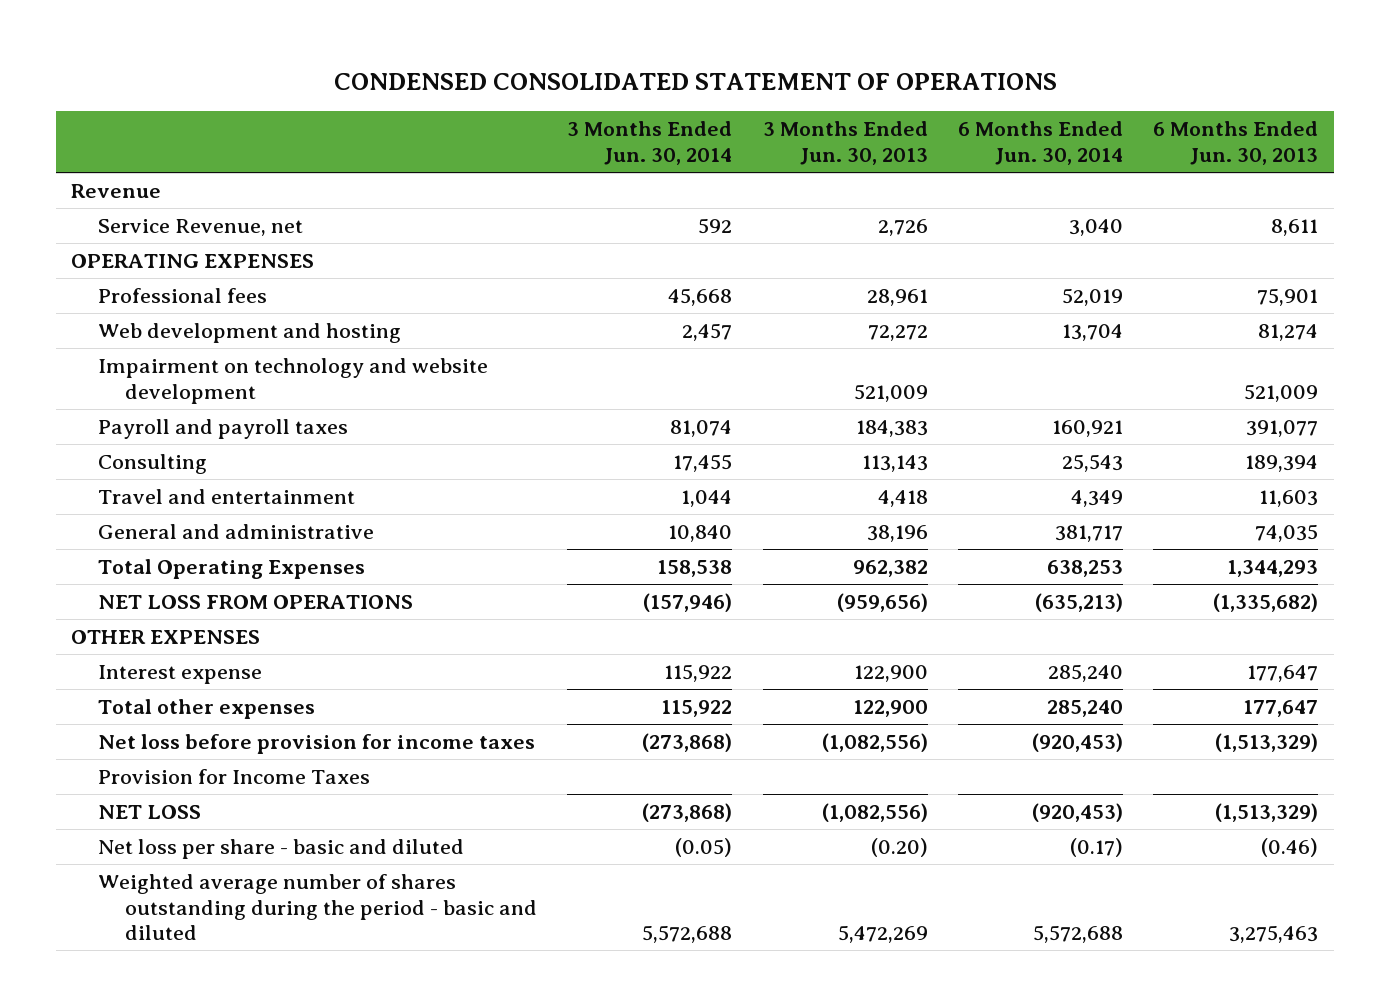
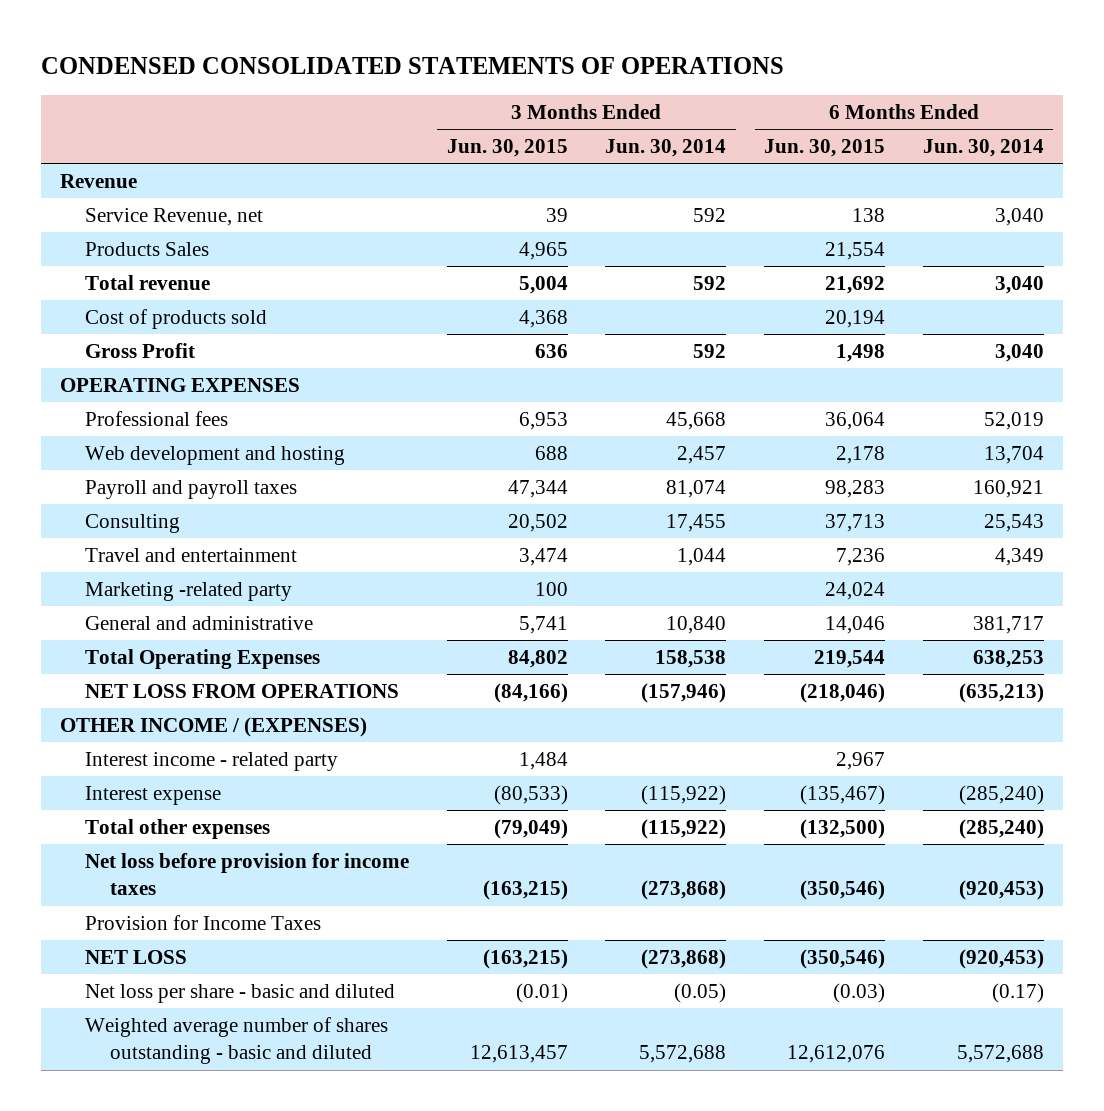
- CONDENSED CONSOLIDATED STATEMENT OF OPERATIONS
+ CONDENSED CONSOLIDATED STATEMENTS OF OPERATIONS
- | 3 Months Ended Jun. 30, 2014 | 3 Months Ended Jun. 30, 2013 | 6 Months Ended Jun. 30, 2014 | 6 Months Ended Jun. 30, 2013
+ | 3 Months Ended Jun. 30, 2015 | 3 Months Ended Jun. 30, 2014 | 6 Months Ended Jun. 30, 2015 | 6 Months Ended Jun. 30, 2014
+ Products Sales | 4,965 | | 21,554 |
+ Total revenue | 5,004 | 592 | 21,692 | 3,040
+ Cost of products sold | 4,368 | | 20,194 |
+ Gross Profit | 636 | 592 | 1,498 | 3,040
- Impairment on technology and website development | | 521,009 | | 521,009
+ Marketing -related party | 100 | | 24,024 |
- OTHER EXPENSES
- Interest expense | 115,922 | 122,900 | 285,240 | 177,647
- Total other expenses | 115,922 | 122,900 | 285,240 | 177,647
+ OTHER INCOME / (EXPENSES)
+ Interest income - related party | 1,484 | | 2,967 |
+ Interest expense | (80,533) | (115,922) | (135,467) | (285,240)
+ Total other expenses | (79,049) | (115,922) | (132,500) | (285,240)
- Weighted average number of shares outstanding during the period - basic and diluted | 5,572,688 | 5,472,269 | 5,572,688 | 3,275,463
+ Weighted average number of shares outstanding - basic and diluted | 12,613,457 | 5,572,688 | 12,612,076 | 5,572,688

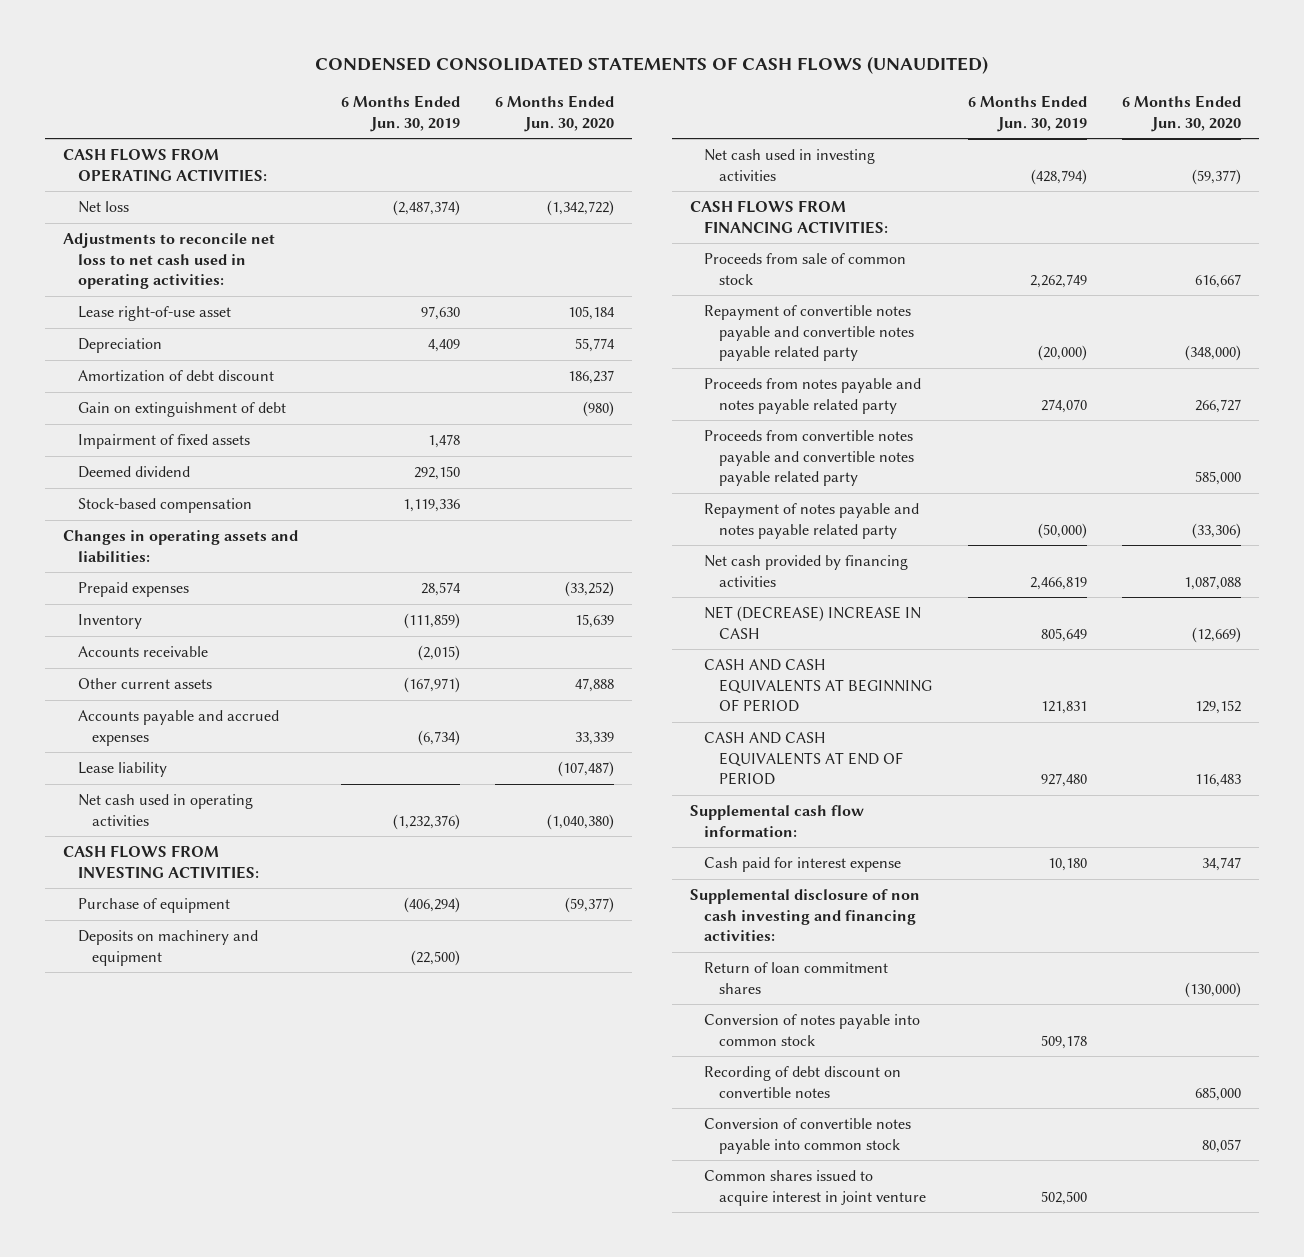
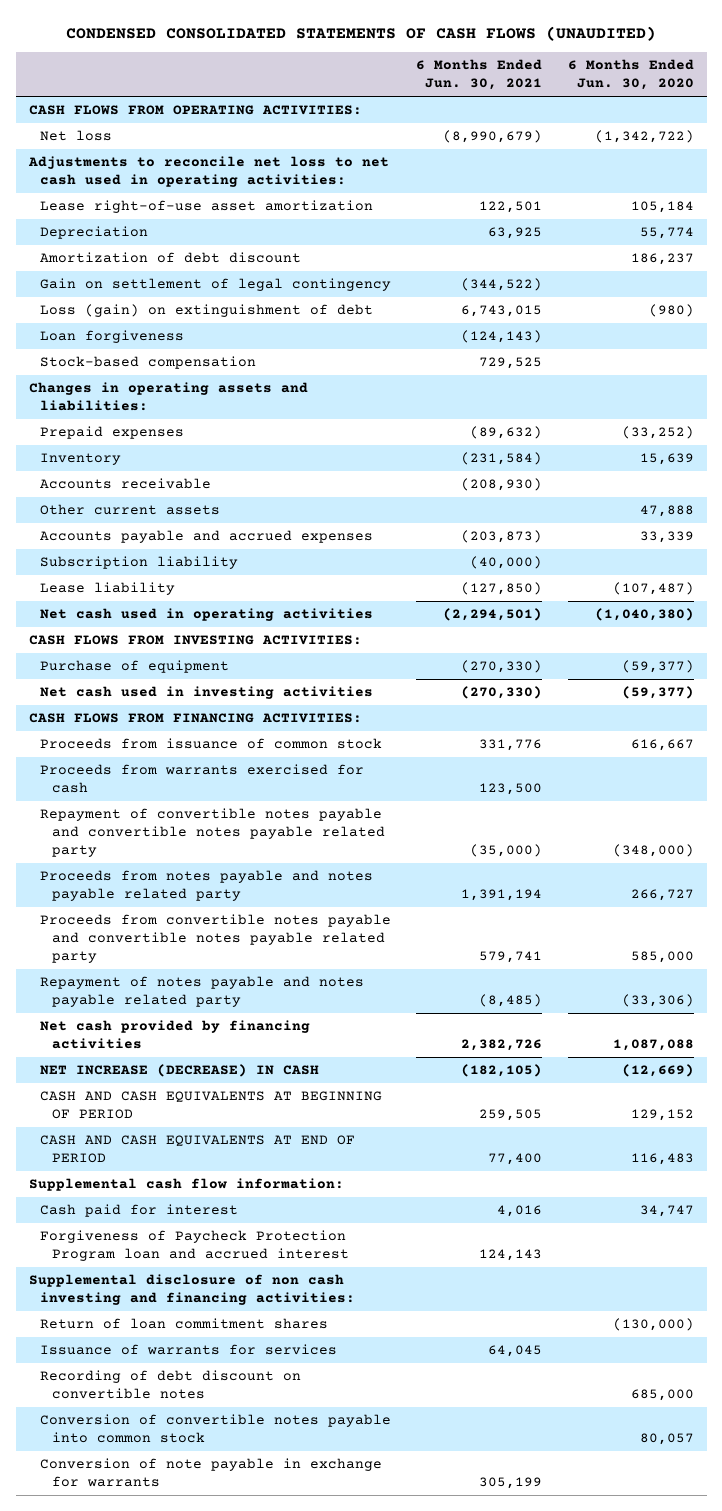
- | 6 Months Ended Jun. 30, 2019 | 6 Months Ended Jun. 30, 2020
+ | 6 Months Ended Jun. 30, 2021 | 6 Months Ended Jun. 30, 2020
- Lease right-of-use asset | 97,630 | 105,184
+ Lease right-of-use asset amortization | 122,501 | 105,184
- Gain on extinguishment of debt | | (980)
- Impairment of fixed assets | 1,478 |
- Deemed dividend | 292,150 |
+ Gain on settlement of legal contingency | (344,522) |
+ Loss (gain) on extinguishment of debt | 6,743,015 | (980)
+ Loan forgiveness | (124,143) |
+ Subscription liability | (40,000) |
- Deposits on machinery and equipment | (22,500) |
- Proceeds from sale of common stock | 2,262,749 | 616,667
+ Proceeds from issuance of common stock | 331,776 | 616,667
+ Proceeds from warrants exercised for cash | 123,500 |
- NET (DECREASE) INCREASE IN CASH | 805,649 | (12,669)
+ NET INCREASE (DECREASE) IN CASH | (182,105) | (12,669)
- Cash paid for interest expense | 10,180 | 34,747
+ Cash paid for interest | 4,016 | 34,747
+ Forgiveness of Paycheck Protection Program loan and accrued interest | 124,143 |
- Conversion of notes payable into common stock | 509,178 |
+ Issuance of warrants for services | 64,045 |
- Common shares issued to acquire interest in joint venture | 502,500 |
+ Conversion of note payable in exchange for warrants | 305,199 |

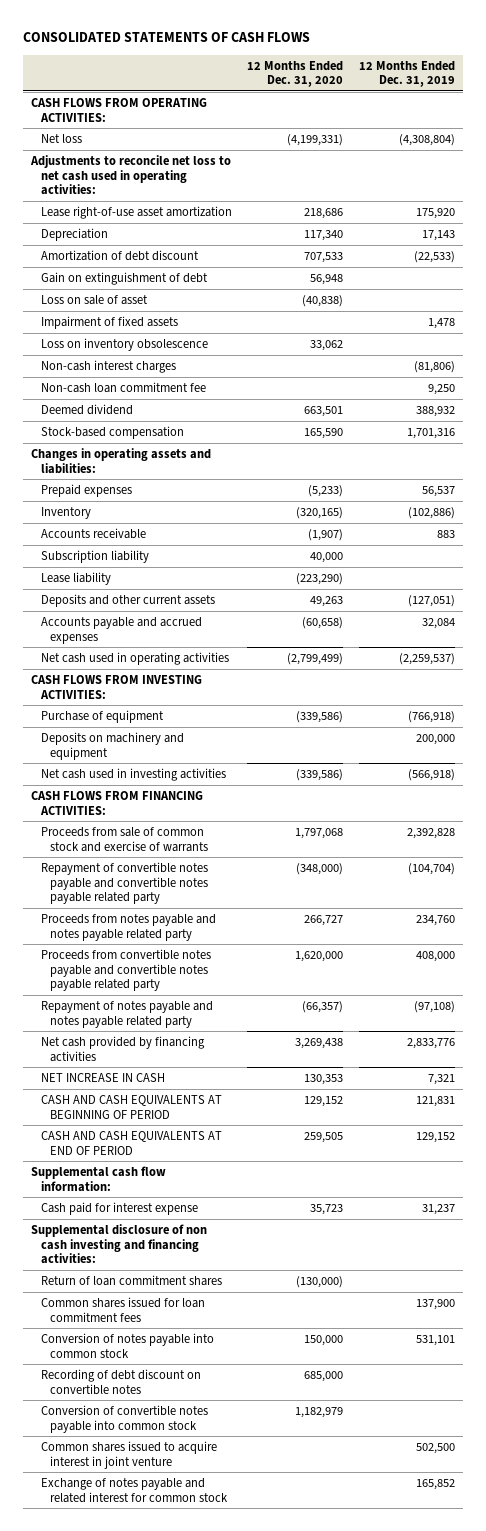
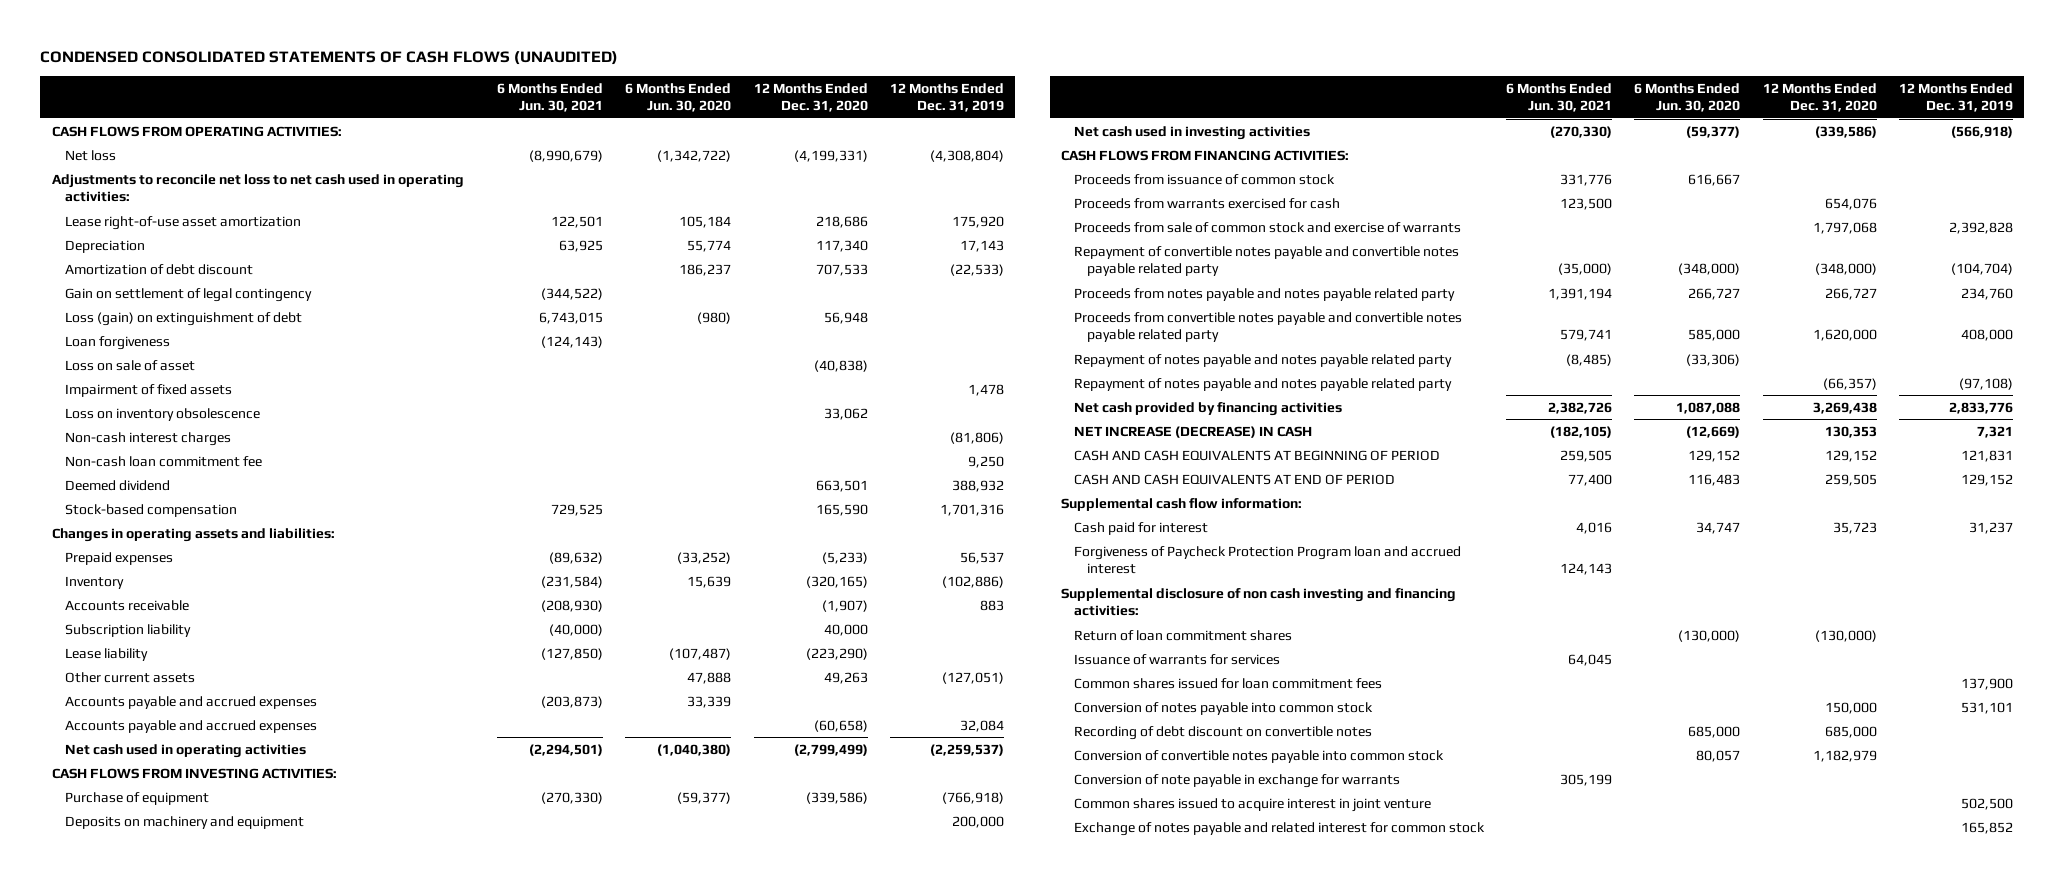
- CONSOLIDATED STATEMENTS OF CASH FLOWS
+ CONDENSED CONSOLIDATED STATEMENTS OF CASH FLOWS (UNAUDITED)
- | 12 Months Ended Dec. 31, 2020 | 12 Months Ended Dec. 31, 2019
+ | 6 Months Ended Jun. 30, 2021 | 6 Months Ended Jun. 30, 2020 | 12 Months Ended Dec. 31, 2020 | 12 Months Ended Dec. 31, 2019
- Gain on extinguishment of debt | 56,948 |
+ Gain on settlement of legal contingency | (344,522) | | |
+ Loss (gain) on extinguishment of debt | 6,743,015 | (980) | 56,948 |
+ Loan forgiveness | (124,143) | | |
- Deposits and other current assets | 49,263 | (127,051)
+ Other current assets | | 47,888 | 49,263 | (127,051)
+ Accounts payable and accrued expenses | (203,873) | 33,339 | |
+ Proceeds from issuance of common stock | 331,776 | 616,667 | |
+ Proceeds from warrants exercised for cash | 123,500 | | 654,076 |
+ Repayment of notes payable and notes payable related party | (8,485) | (33,306) | |
- NET INCREASE IN CASH | 130,353 | 7,321
+ NET INCREASE (DECREASE) IN CASH | (182,105) | (12,669) | 130,353 | 7,321
- Cash paid for interest expense | 35,723 | 31,237
+ Cash paid for interest | 4,016 | 34,747 | 35,723 | 31,237
+ Forgiveness of Paycheck Protection Program loan and accrued interest | 124,143 | | |
+ Issuance of warrants for services | 64,045 | | |
+ Conversion of note payable in exchange for warrants | 305,199 | | |

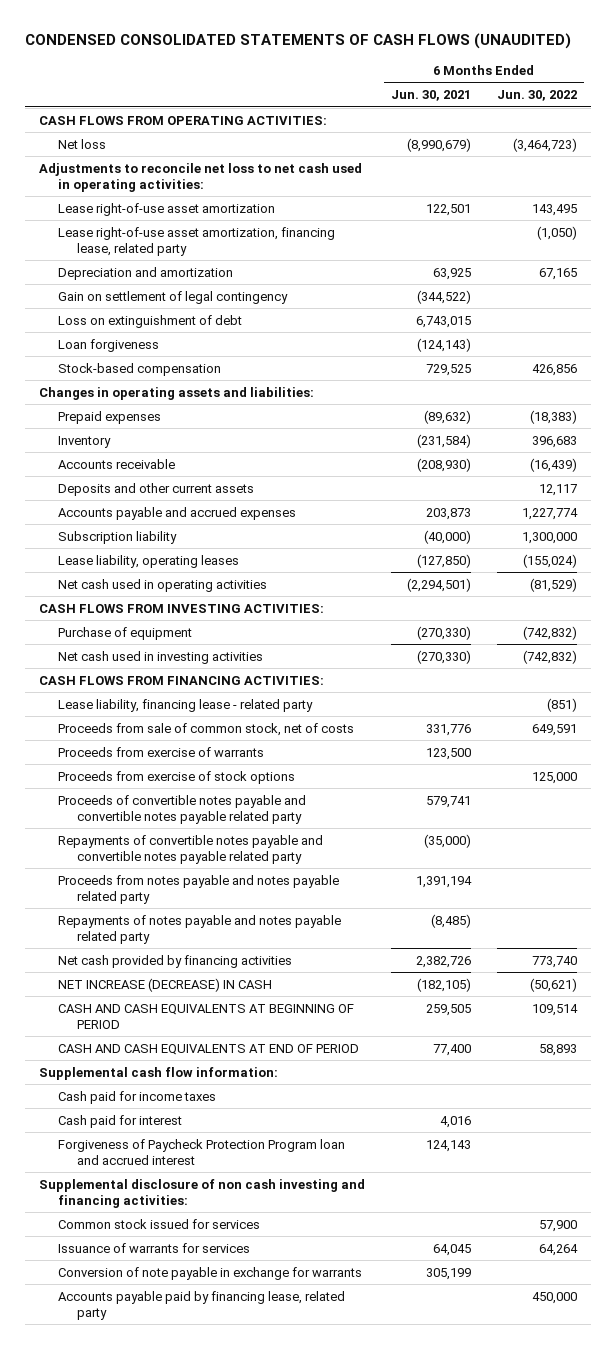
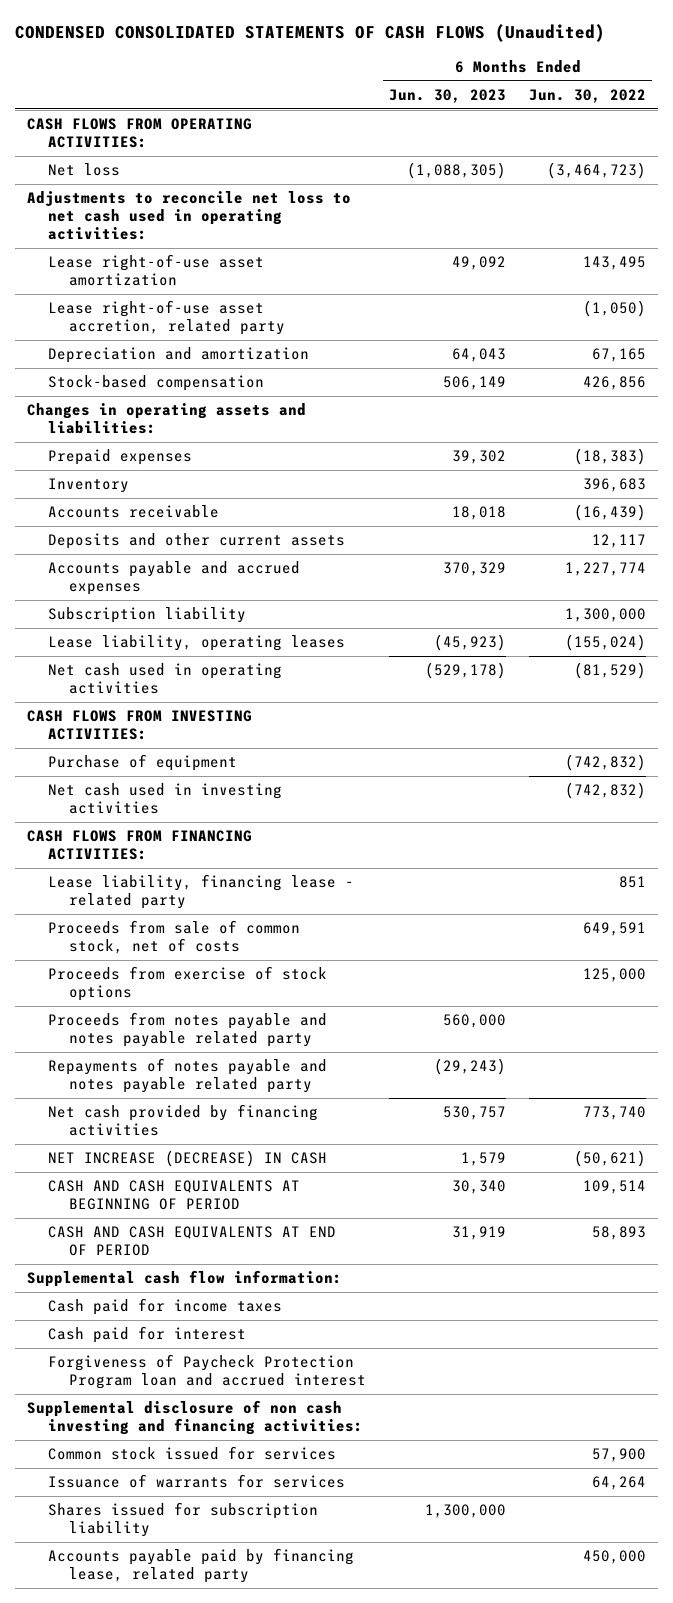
- CONDENSED CONSOLIDATED STATEMENTS OF CASH FLOWS (UNAUDITED)
+ CONDENSED CONSOLIDATED STATEMENTS OF CASH FLOWS (Unaudited)
- | 6 Months Ended Jun. 30, 2021 | 6 Months Ended Jun. 30, 2022
+ | 6 Months Ended Jun. 30, 2023 | 6 Months Ended Jun. 30, 2022
- Lease right-of-use asset amortization, financing lease, related party | | (1,050)
+ Lease right-of-use asset accretion, related party | | (1,050)
- Gain on settlement of legal contingency | (344,522) |
- Loss on extinguishment of debt | 6,743,015 |
- Loan forgiveness | (124,143) |
- Lease liability, financing lease - related party | | (851)
+ Lease liability, financing lease - related party | | 851
- Proceeds from exercise of warrants | 123,500 |
- Proceeds of convertible notes payable and convertible notes payable related party | 579,741 |
- Repayments of convertible notes payable and convertible notes payable related party | (35,000) |
- Conversion of note payable in exchange for warrants | 305,199 |
+ Shares issued for subscription liability | 1,300,000 |

